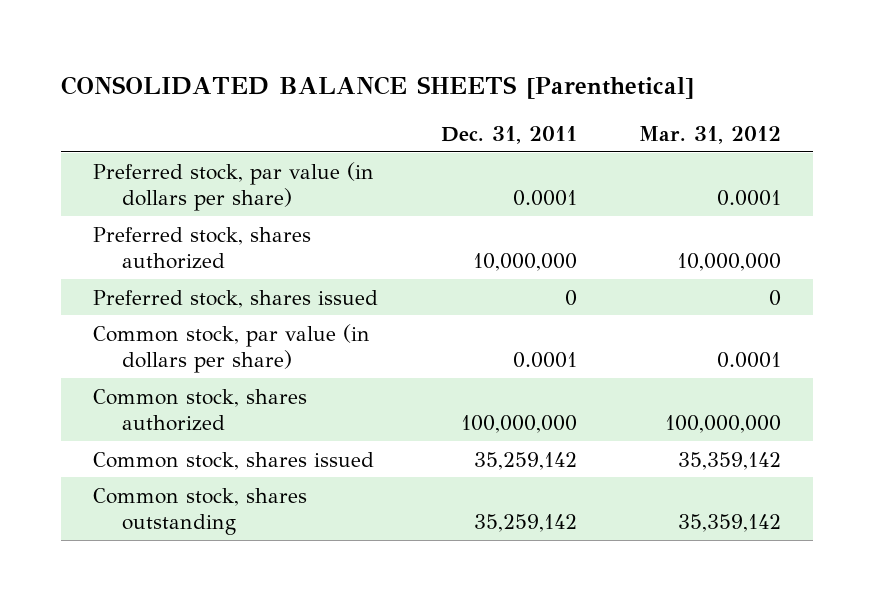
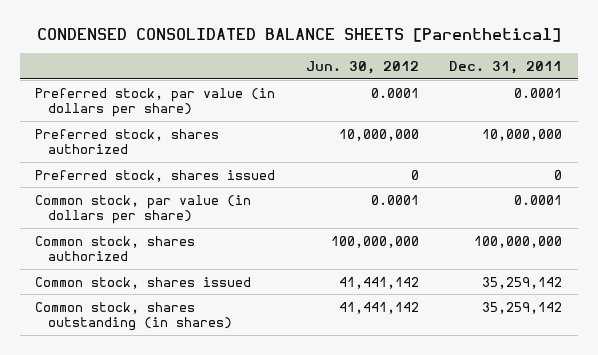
- CONSOLIDATED BALANCE SHEETS [Parenthetical]
+ CONDENSED CONSOLIDATED BALANCE SHEETS [Parenthetical]
- | Dec. 31, 2011 | Mar. 31, 2012
+ | Jun. 30, 2012 | Dec. 31, 2011
- Common stock, shares outstanding | 35,259,142 | 35,359,142
+ Common stock, shares outstanding (in shares) | 41,441,142 | 35,259,142

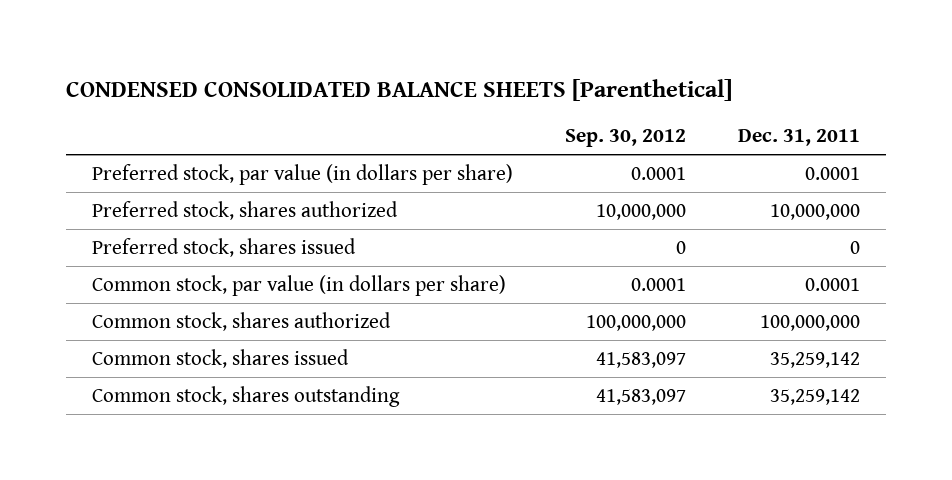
- | Jun. 30, 2012 | Dec. 31, 2011
+ | Sep. 30, 2012 | Dec. 31, 2011
- Common stock, shares outstanding (in shares) | 41,441,142 | 35,259,142
+ Common stock, shares outstanding | 41,583,097 | 35,259,142

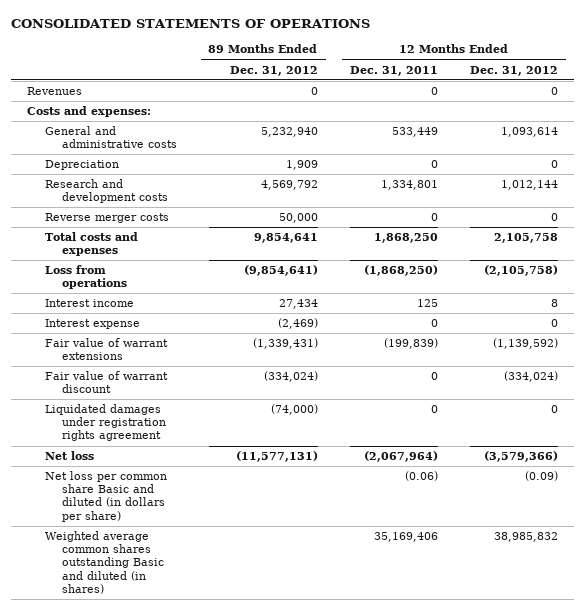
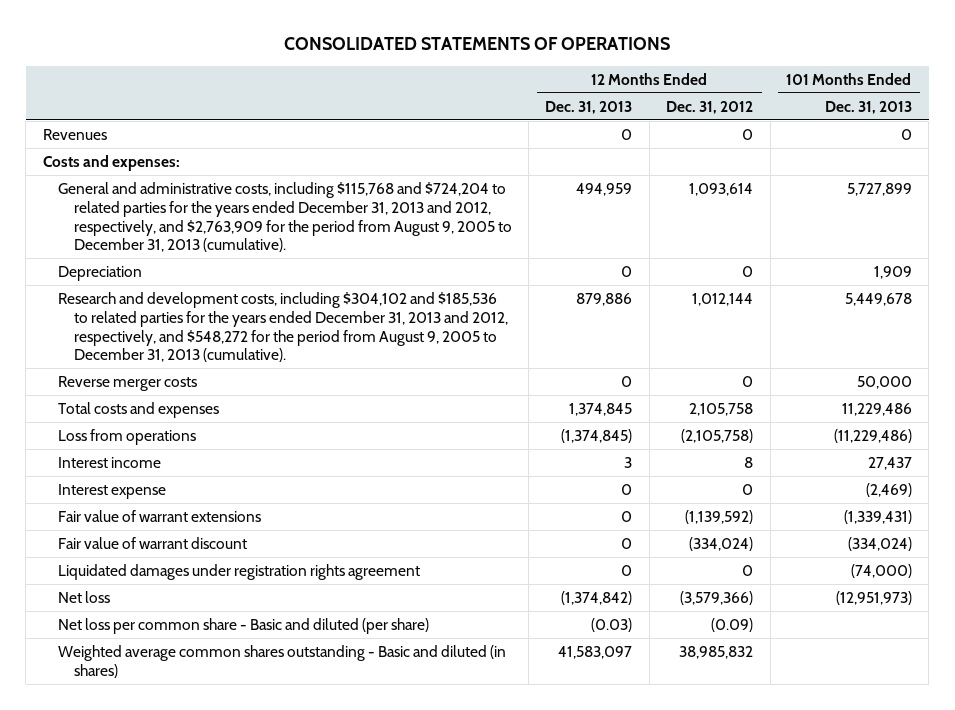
- | 89 Months Ended Dec. 31, 2012 | 12 Months Ended Dec. 31, 2011 | 12 Months Ended Dec. 31, 2012
+ | 12 Months Ended Dec. 31, 2013 | 12 Months Ended Dec. 31, 2012 | 101 Months Ended Dec. 31, 2013
- General and administrative costs | 5,232,940 | 533,449 | 1,093,614
+ General and administrative costs, including $115,768 and $724,204 to related parties for the years ended December 31, 2013 and 2012, respectively, and $2,763,909 for the period from August 9, 2005 to December 31, 2013 (cumulative). | 494,959 | 1,093,614 | 5,727,899
- Research and development costs | 4,569,792 | 1,334,801 | 1,012,144
+ Research and development costs, including $304,102 and $185,536 to related parties for the years ended December 31, 2013 and 2012, respectively, and $548,272 for the period from August 9, 2005 to December 31, 2013 (cumulative). | 879,886 | 1,012,144 | 5,449,678
- Net loss per common share Basic and diluted (in dollars per share) | | (0.06) | (0.09)
- Weighted average common shares outstanding Basic and diluted (in shares) | | 35,169,406 | 38,985,832
+ Net loss per common share - Basic and diluted (per share) | (0.03) | (0.09) |
+ Weighted average common shares outstanding - Basic and diluted (in shares) | 41,583,097 | 38,985,832 |

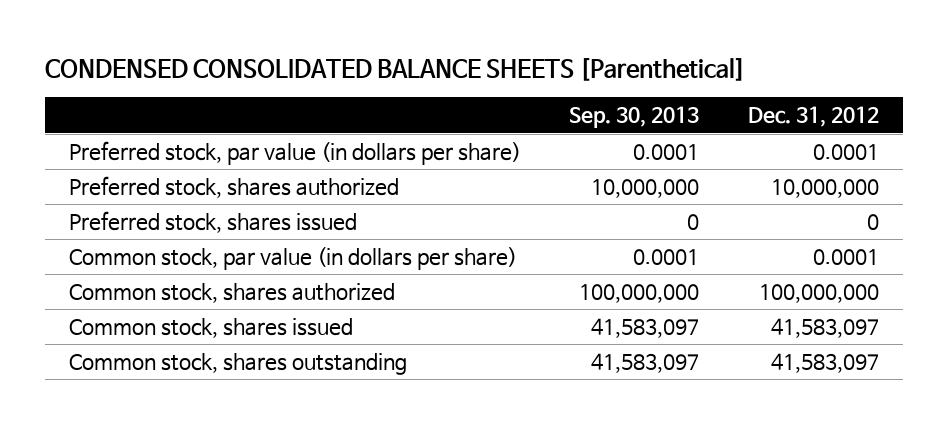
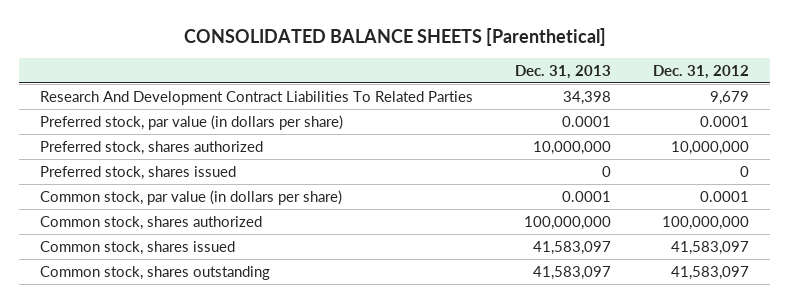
- CONDENSED CONSOLIDATED BALANCE SHEETS [Parenthetical]
+ CONSOLIDATED BALANCE SHEETS [Parenthetical]
- | Sep. 30, 2013 | Dec. 31, 2012
+ | Dec. 31, 2013 | Dec. 31, 2012
+ Research And Development Contract Liabilities To Related Parties | 34,398 | 9,679

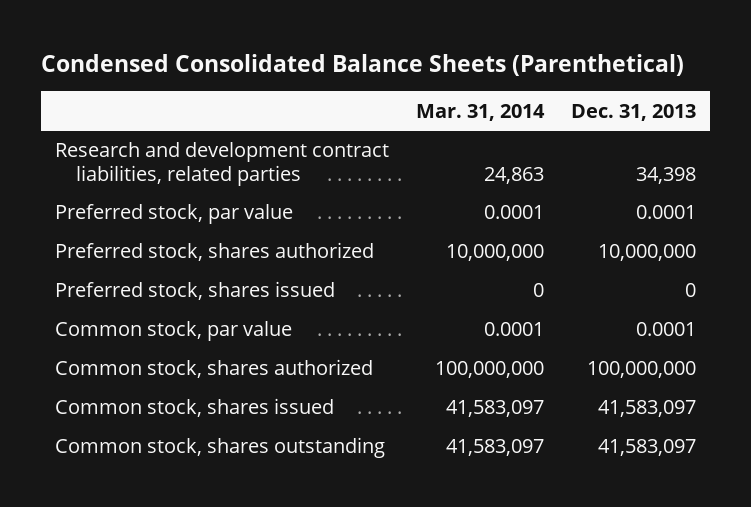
- CONSOLIDATED BALANCE SHEETS [Parenthetical]
+ Condensed Consolidated Balance Sheets (Parenthetical)
- | Dec. 31, 2013 | Dec. 31, 2012
+ | Mar. 31, 2014 | Dec. 31, 2013
- Research And Development Contract Liabilities To Related Parties | 34,398 | 9,679
- Preferred stock, par value (in dollars per share) | 0.0001 | 0.0001
+ Research and development contract liabilities, related parties | 24,863 | 34,398
+ Preferred stock, par value | 0.0001 | 0.0001
- Common stock, par value (in dollars per share) | 0.0001 | 0.0001
+ Common stock, par value | 0.0001 | 0.0001

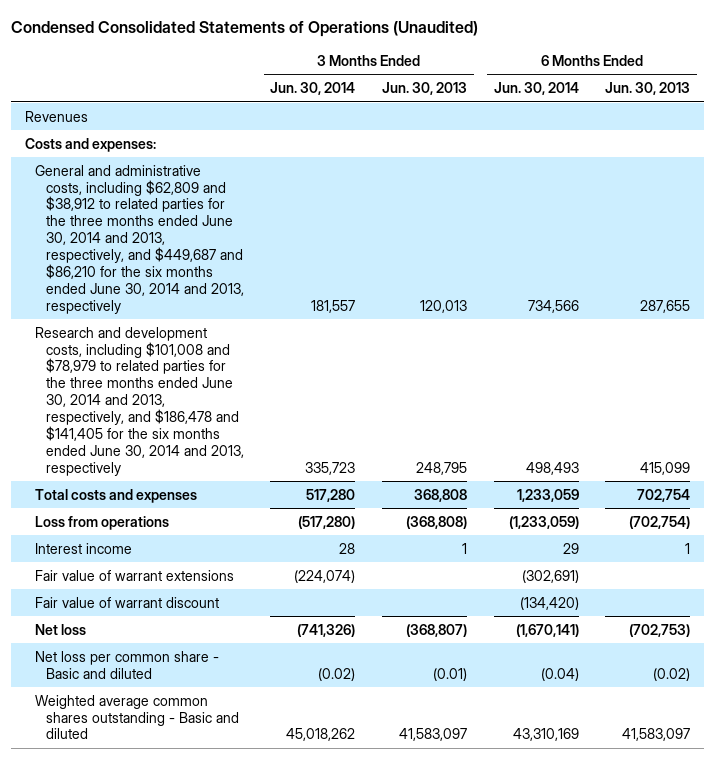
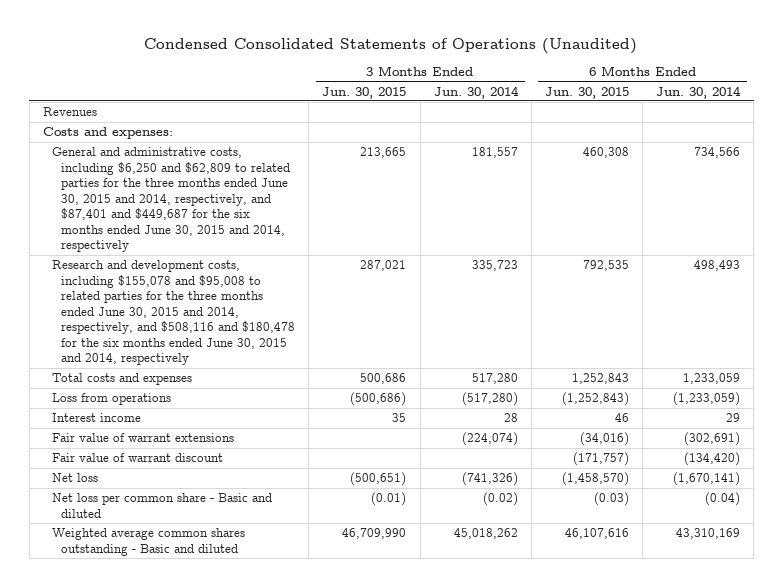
- | 3 Months Ended Jun. 30, 2014 | 3 Months Ended Jun. 30, 2013 | 6 Months Ended Jun. 30, 2014 | 6 Months Ended Jun. 30, 2013
+ | 3 Months Ended Jun. 30, 2015 | 3 Months Ended Jun. 30, 2014 | 6 Months Ended Jun. 30, 2015 | 6 Months Ended Jun. 30, 2014
- General and administrative costs, including $62,809 and $38,912 to related parties for the three months ended June 30, 2014 and 2013, respectively, and $449,687 and $86,210 for the six months ended June 30, 2014 and 2013, respectively | 181,557 | 120,013 | 734,566 | 287,655
- Research and development costs, including $101,008 and $78,979 to related parties for the three months ended June 30, 2014 and 2013, respectively, and $186,478 and $141,405 for the six months ended June 30, 2014 and 2013, respectively | 335,723 | 248,795 | 498,493 | 415,099
+ General and administrative costs, including $6,250 and $62,809 to related parties for the three months ended June 30, 2015 and 2014, respectively, and $87,401 and $449,687 for the six months ended June 30, 2015 and 2014, respectively | 213,665 | 181,557 | 460,308 | 734,566
+ Research and development costs, including $155,078 and $95,008 to related parties for the three months ended June 30, 2015 and 2014, respectively, and $508,116 and $180,478 for the six months ended June 30, 2015 and 2014, respectively | 287,021 | 335,723 | 792,535 | 498,493

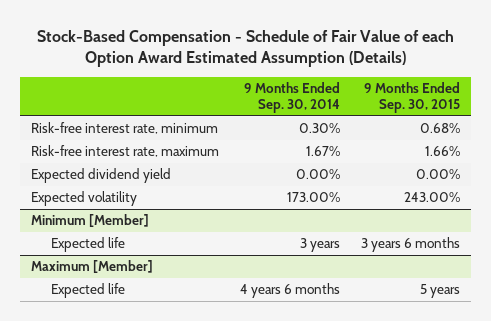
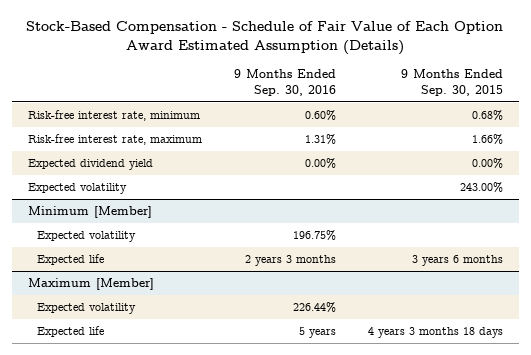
- Stock-Based Compensation - Schedule of Fair Value of each Option Award Estimated Assumption (Details)
+ Stock-Based Compensation - Schedule of Fair Value of Each Option Award Estimated Assumption (Details)
- | 9 Months Ended Sep. 30, 2014 | 9 Months Ended Sep. 30, 2015
+ | 9 Months Ended Sep. 30, 2016 | 9 Months Ended Sep. 30, 2015
@ Minimum [Member]
+ Expected volatility | 196.75% |
@ Maximum [Member]
- Expected life | 4 years 6 months | 5 years
+ Expected volatility | 226.44% |
+ Expected life | 5 years | 4 years 3 months 18 days

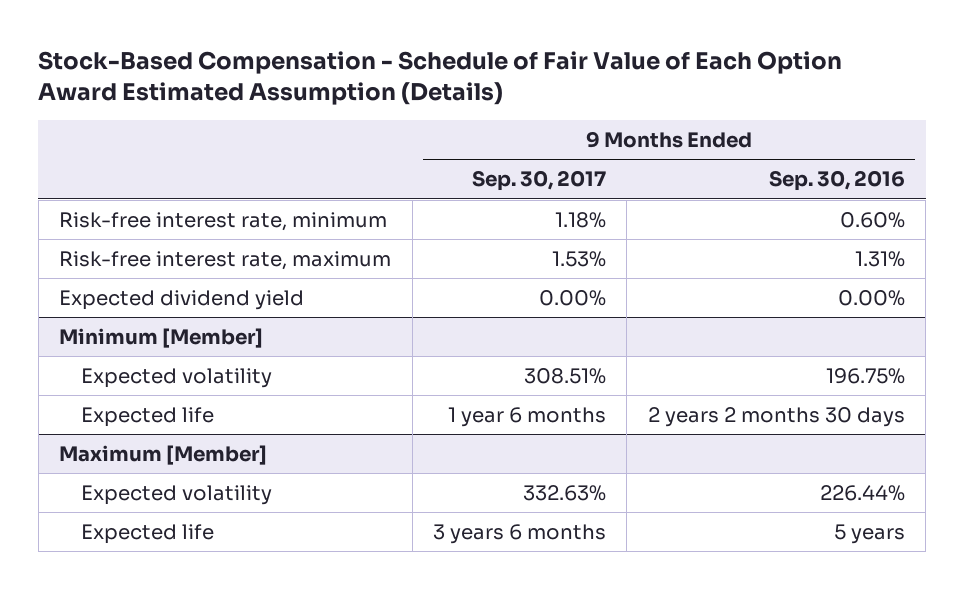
- | 9 Months Ended Sep. 30, 2016 | 9 Months Ended Sep. 30, 2015
+ | 9 Months Ended Sep. 30, 2017 | 9 Months Ended Sep. 30, 2016
- Expected volatility | | 243.00%
@ Minimum [Member]
- Expected life | 2 years 3 months | 3 years 6 months
+ Expected life | 1 year 6 months | 2 years 2 months 30 days

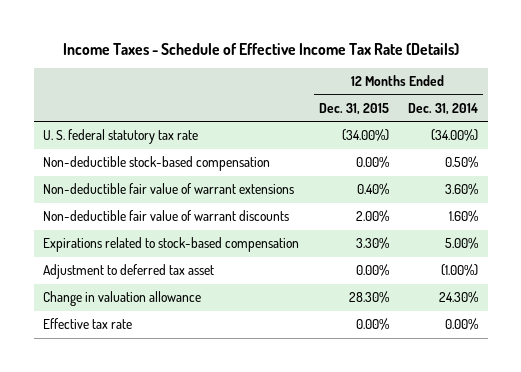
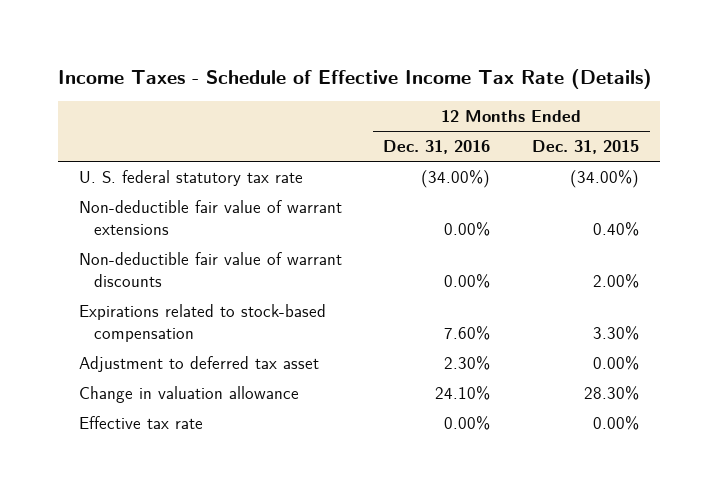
- | 12 Months Ended Dec. 31, 2015 | 12 Months Ended Dec. 31, 2014
+ | 12 Months Ended Dec. 31, 2016 | 12 Months Ended Dec. 31, 2015
- Non-deductible stock-based compensation | 0.00% | 0.50%

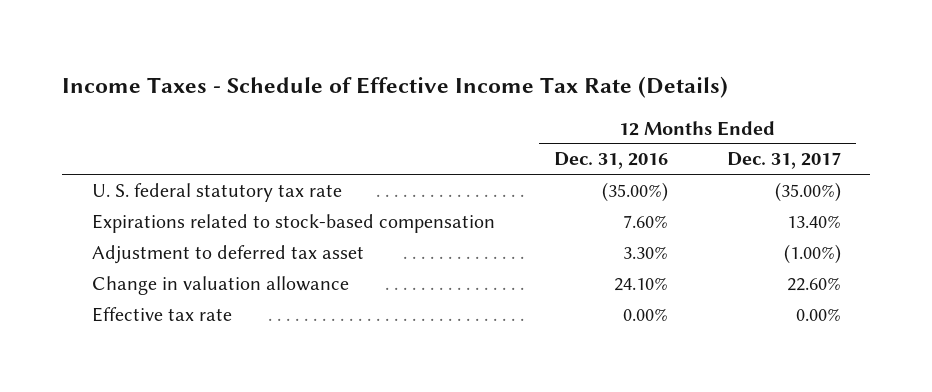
- | 12 Months Ended Dec. 31, 2016 | 12 Months Ended Dec. 31, 2015
+ | 12 Months Ended Dec. 31, 2016 | 12 Months Ended Dec. 31, 2017
- U. S. federal statutory tax rate | (34.00%) | (34.00%)
- Non-deductible fair value of warrant extensions | 0.00% | 0.40%
- Non-deductible fair value of warrant discounts | 0.00% | 2.00%
+ U. S. federal statutory tax rate | (35.00%) | (35.00%)
- Adjustment to deferred tax asset | 2.30% | 0.00%
+ Adjustment to deferred tax asset | 3.30% | (1.00%)

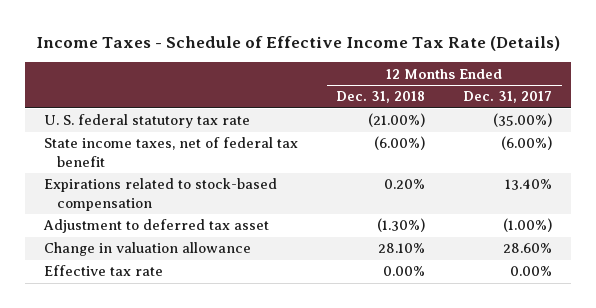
- | 12 Months Ended Dec. 31, 2016 | 12 Months Ended Dec. 31, 2017
+ | 12 Months Ended Dec. 31, 2018 | 12 Months Ended Dec. 31, 2017
+ State income taxes, net of federal tax benefit | (6.00%) | (6.00%)
- Change in valuation allowance | 24.10% | 22.60%
+ Change in valuation allowance | 28.10% | 28.60%

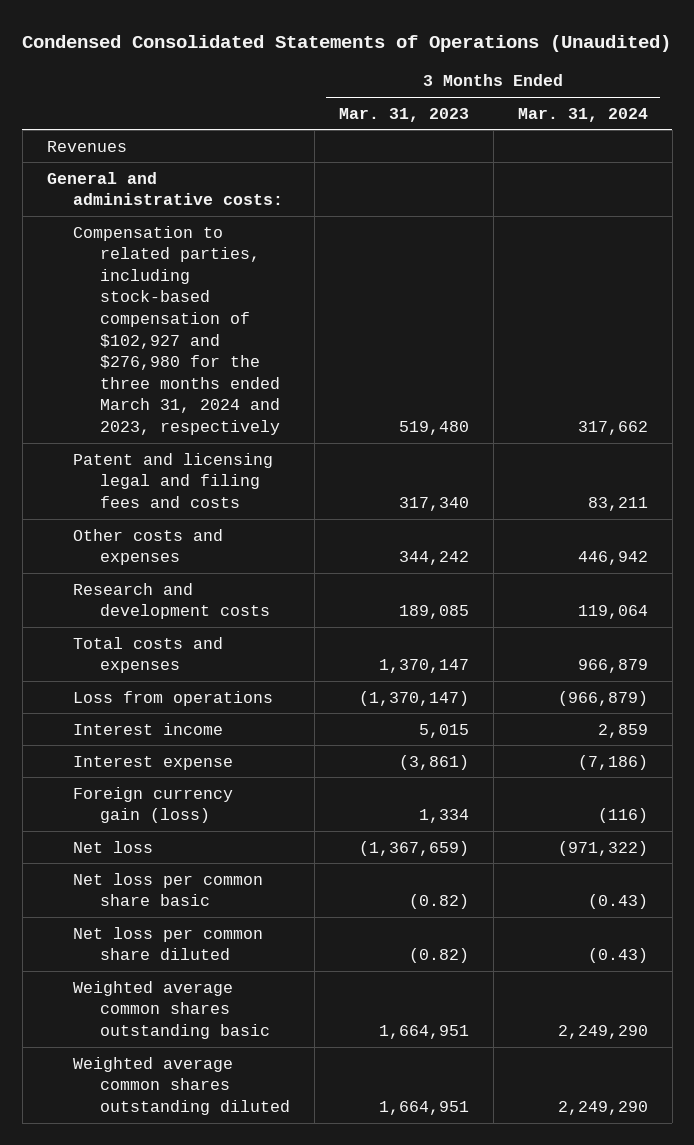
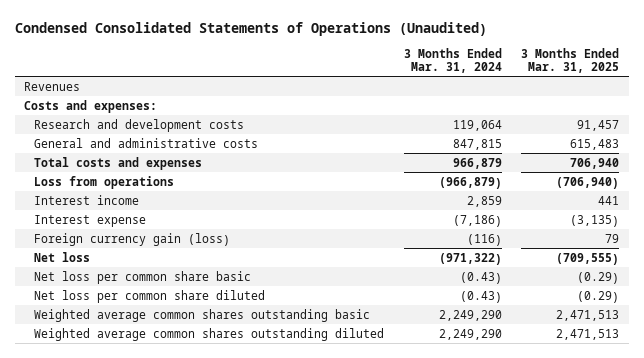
- | 3 Months Ended Mar. 31, 2023 | 3 Months Ended Mar. 31, 2024
+ | 3 Months Ended Mar. 31, 2024 | 3 Months Ended Mar. 31, 2025
- General and administrative costs:
- Compensation to related parties, including stock-based compensation of $102,927 and $276,980 for the three months ended March 31, 2024 and 2023, respectively | 519,480 | 317,662
- Patent and licensing legal and filing fees and costs | 317,340 | 83,211
- Other costs and expenses | 344,242 | 446,942
+ Costs and expenses:
+ General and administrative costs | 847,815 | 615,483

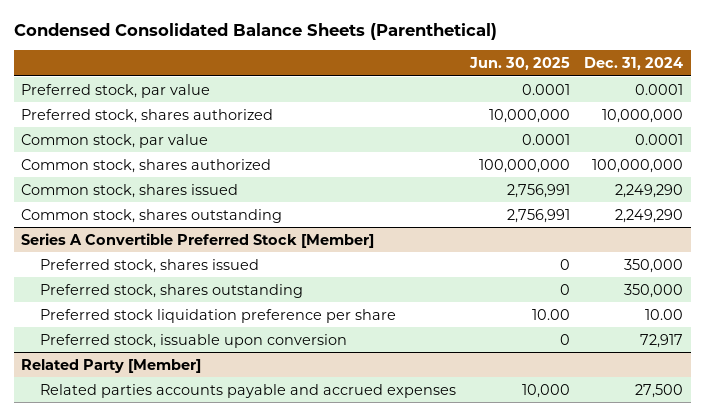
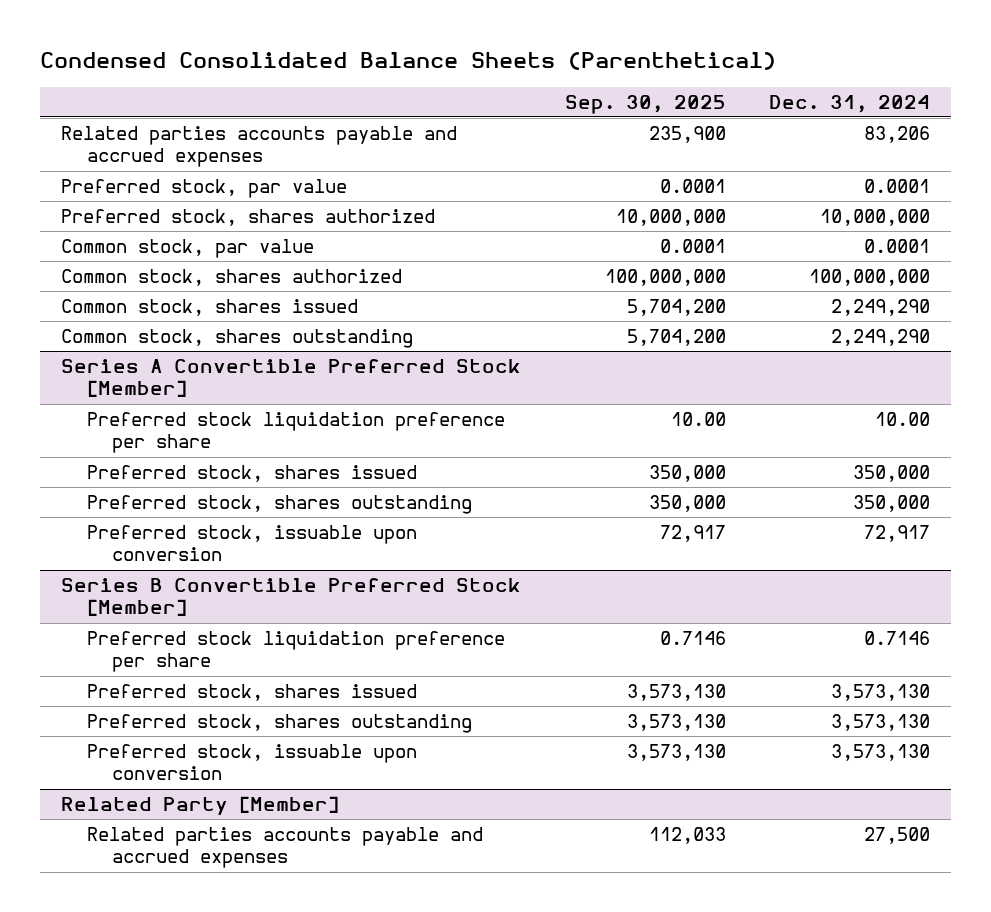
- | Jun. 30, 2025 | Dec. 31, 2024
+ | Sep. 30, 2025 | Dec. 31, 2024
+ Related parties accounts payable and accrued expenses | 235,900 | 83,206
@ Series A Convertible Preferred Stock [Member]
moved up: Preferred stock liquidation preference per share | 10.00 | 10.00
+ Series B Convertible Preferred Stock [Member]
+ Preferred stock liquidation preference per share | 0.7146 | 0.7146
+ Preferred stock, shares issued | 3,573,130 | 3,573,130
+ Preferred stock, shares outstanding | 3,573,130 | 3,573,130
+ Preferred stock, issuable upon conversion | 3,573,130 | 3,573,130

